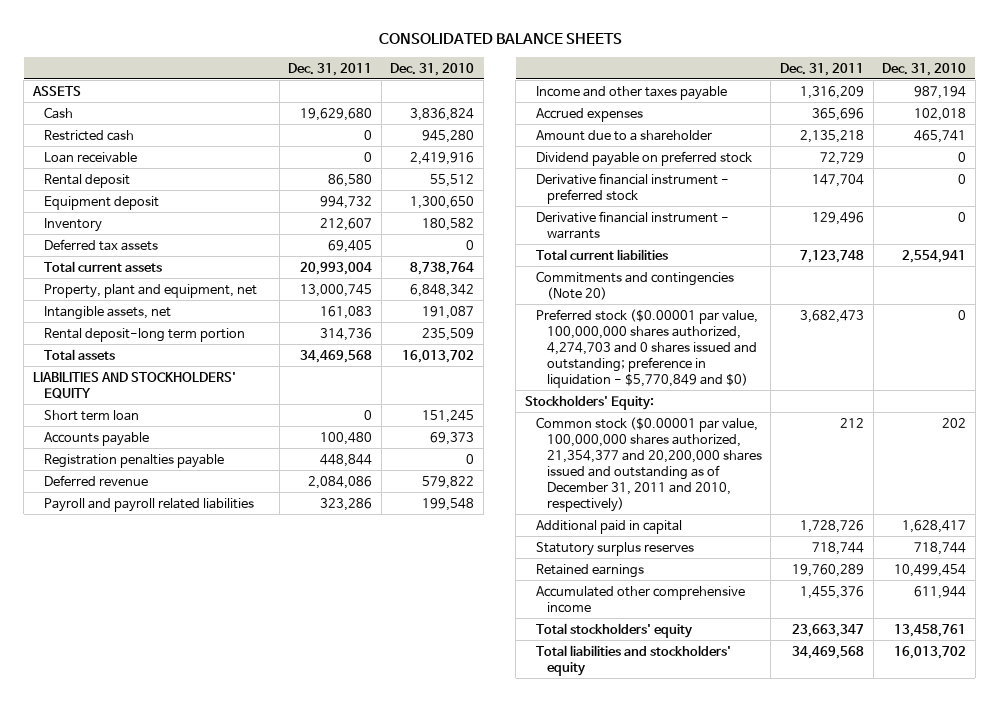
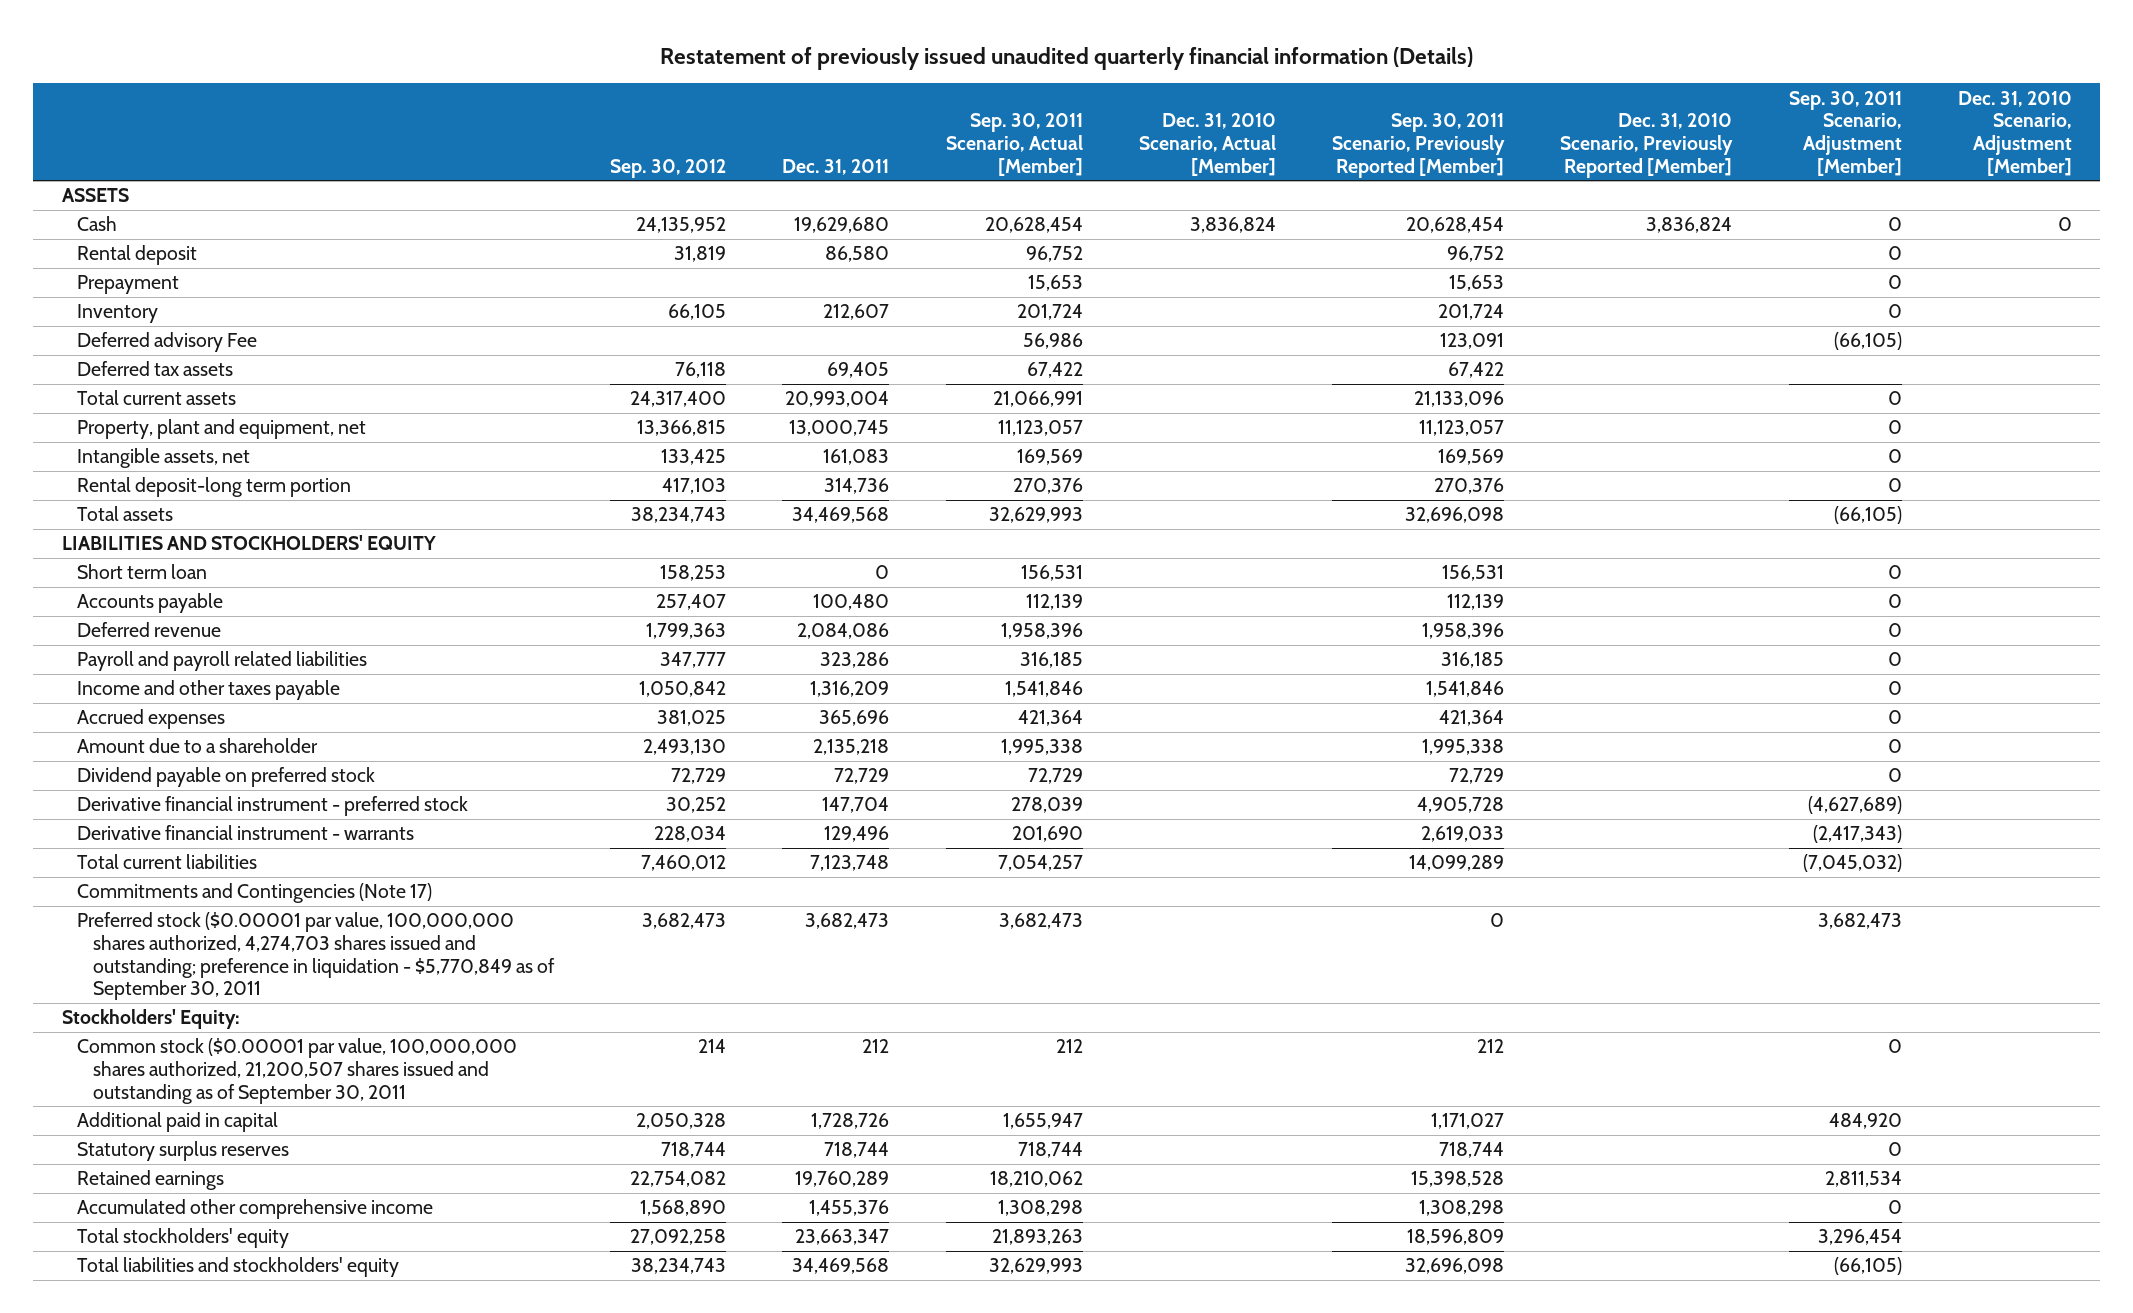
- CONSOLIDATED BALANCE SHEETS
+ Restatement of previously issued unaudited quarterly financial information (Details)
- | Dec. 31, 2011 | Dec. 31, 2010
+ | Sep. 30, 2012 | Dec. 31, 2011 | Sep. 30, 2011 Scenario, Actual [Member] | Dec. 31, 2010 Scenario, Actual [Member] | Sep. 30, 2011 Scenario, Previously Reported [Member] | Dec. 31, 2010 Scenario, Previously Reported [Member] | Sep. 30, 2011 Scenario, Adjustment [Member] | Dec. 31, 2010 Scenario, Adjustment [Member]
- Restricted cash | 0 | 945,280
- Loan receivable | 0 | 2,419,916
- Equipment deposit | 994,732 | 1,300,650
+ Prepayment | | | 15,653 | | 15,653 | | 0 |
+ Deferred advisory Fee | | | 56,986 | | 123,091 | | (66,105) |
- Registration penalties payable | 448,844 | 0
- Commitments and contingencies (Note 20)
- Preferred stock ($0.00001 par value, 100,000,000 shares authorized, 4,274,703 and 0 shares issued and outstanding; preference in liquidation - $5,770,849 and $0) | 3,682,473 | 0
+ Commitments and Contingencies (Note 17)
+ Preferred stock ($0.00001 par value, 100,000,000 shares authorized, 4,274,703 shares issued and outstanding; preference in liquidation - $5,770,849 as of September 30, 2011 | 3,682,473 | 3,682,473 | 3,682,473 | | 0 | | 3,682,473 |
- Common stock ($0.00001 par value, 100,000,000 shares authorized, 21,354,377 and 20,200,000 shares issued and outstanding as of December 31, 2011 and 2010, respectively) | 212 | 202
+ Common stock ($0.00001 par value, 100,000,000 shares authorized, 21,200,507 shares issued and outstanding as of September 30, 2011 | 214 | 212 | 212 | | 212 | | 0 |

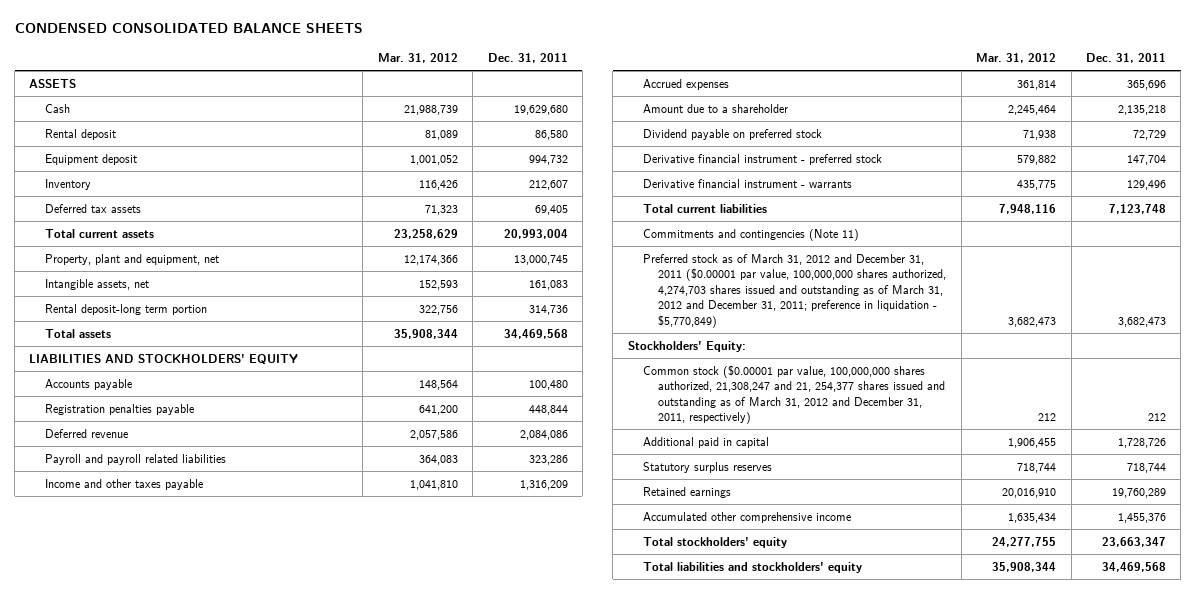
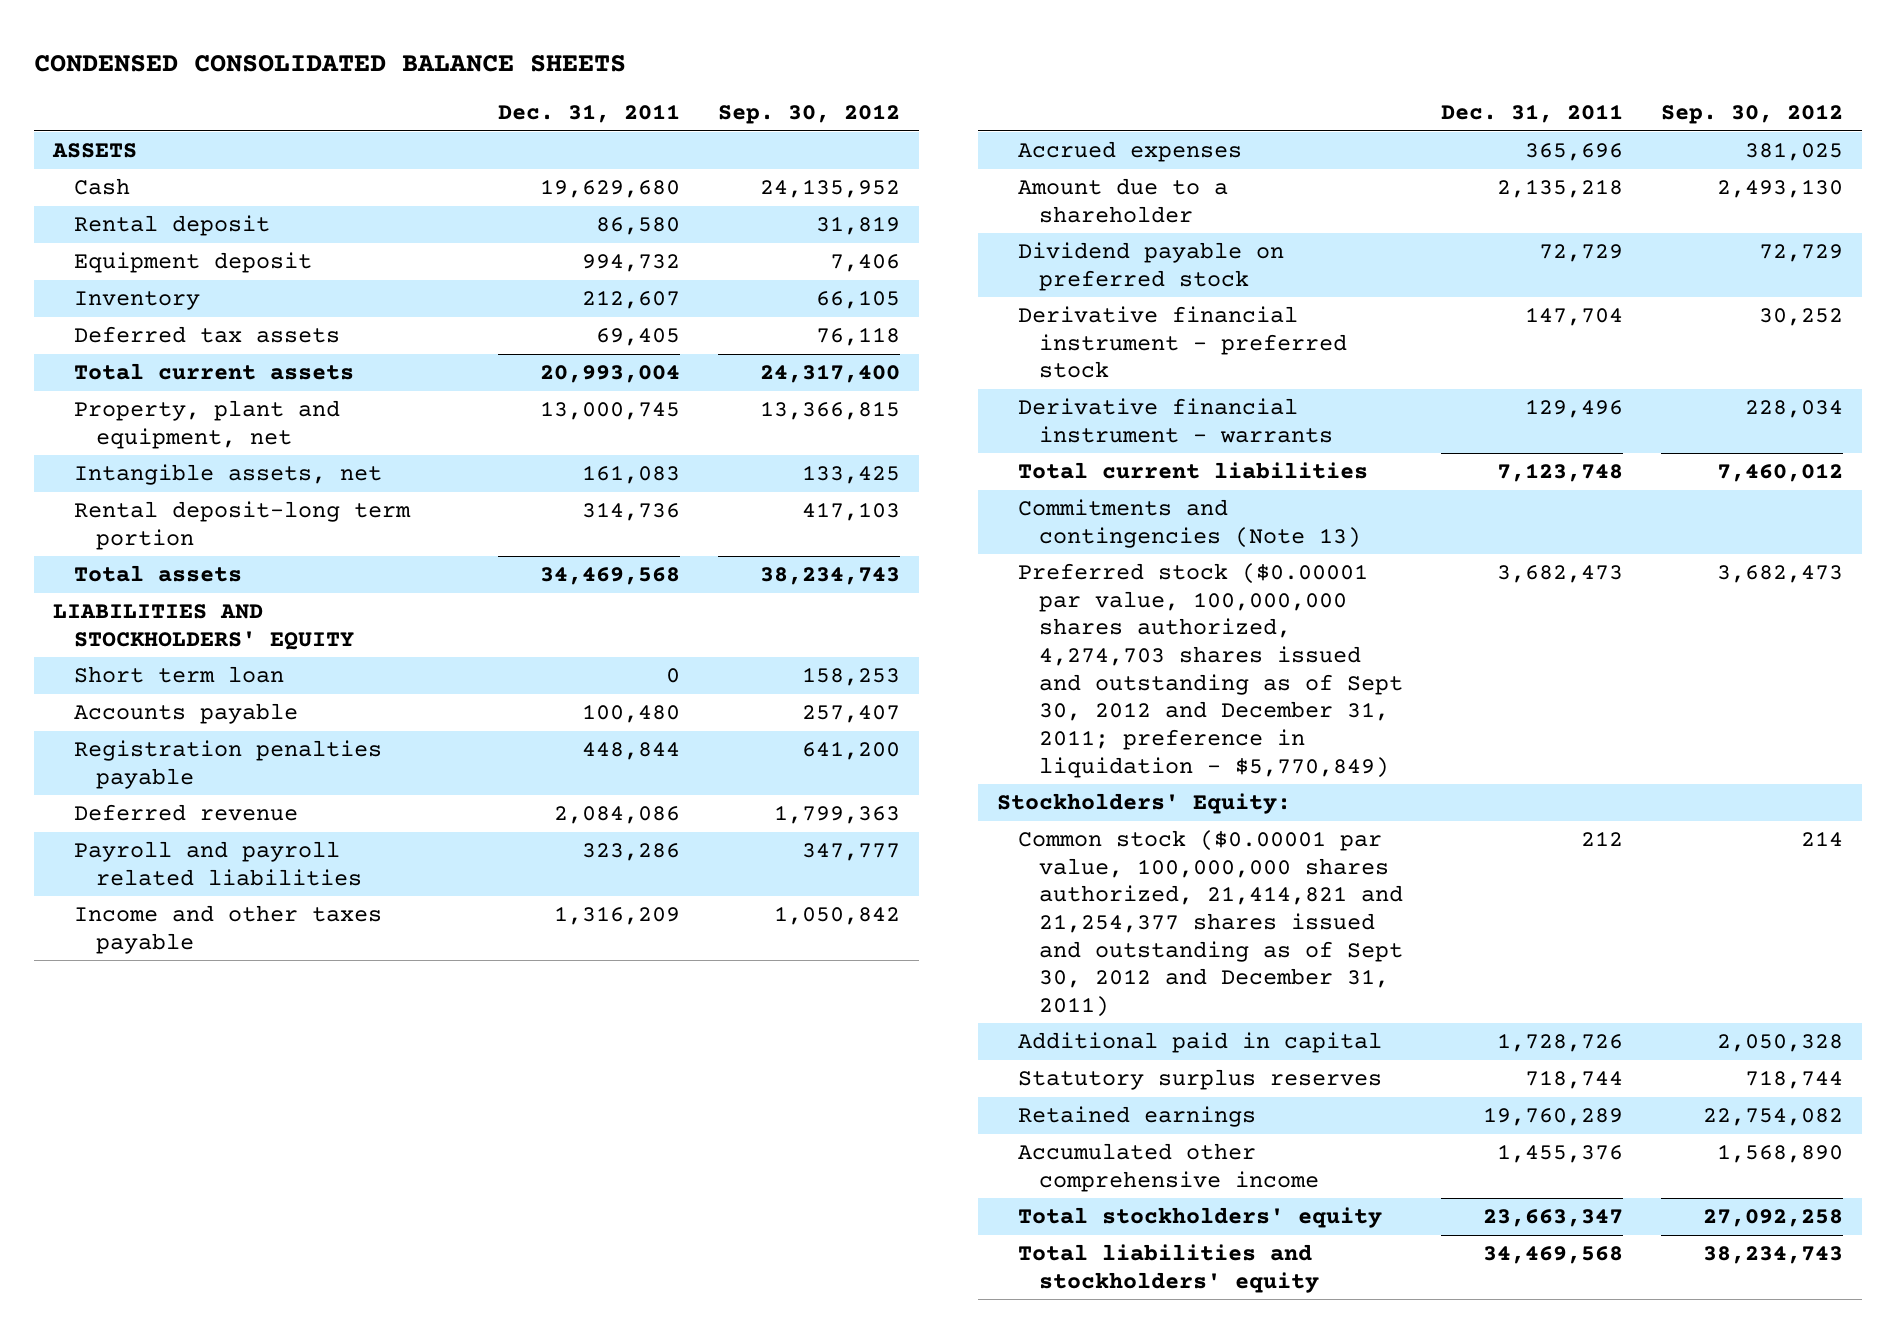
- | Mar. 31, 2012 | Dec. 31, 2011
+ | Dec. 31, 2011 | Sep. 30, 2012
+ Short term loan | 0 | 158,253
- Commitments and contingencies (Note 11)
- Preferred stock as of March 31, 2012 and December 31, 2011 ($0.00001 par value, 100,000,000 shares authorized, 4,274,703 shares issued and outstanding as of March 31, 2012 and December 31, 2011; preference in liquidation - $5,770,849) | 3,682,473 | 3,682,473
+ Commitments and contingencies (Note 13)
+ Preferred stock ($0.00001 par value, 100,000,000 shares authorized, 4,274,703 shares issued and outstanding as of Sept 30, 2012 and December 31, 2011; preference in liquidation - $5,770,849) | 3,682,473 | 3,682,473
- Common stock ($0.00001 par value, 100,000,000 shares authorized, 21,308,247 and 21, 254,377 shares issued and outstanding as of March 31, 2012 and December 31, 2011, respectively) | 212 | 212
+ Common stock ($0.00001 par value, 100,000,000 shares authorized, 21,414,821 and 21,254,377 shares issued and outstanding as of Sept 30, 2012 and December 31, 2011) | 212 | 214

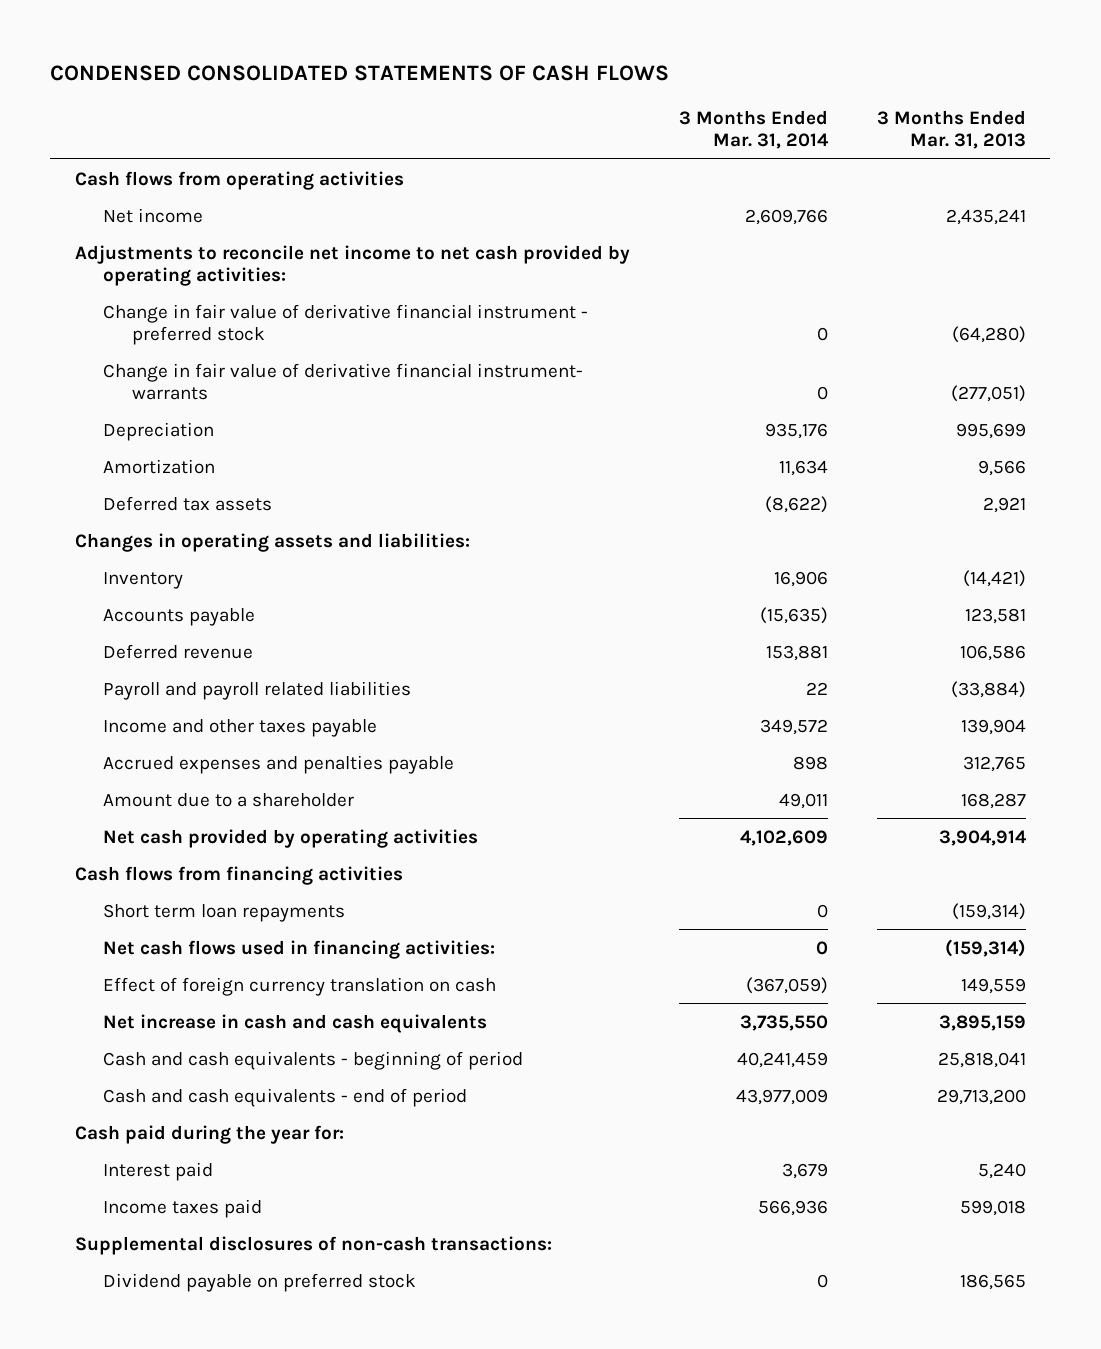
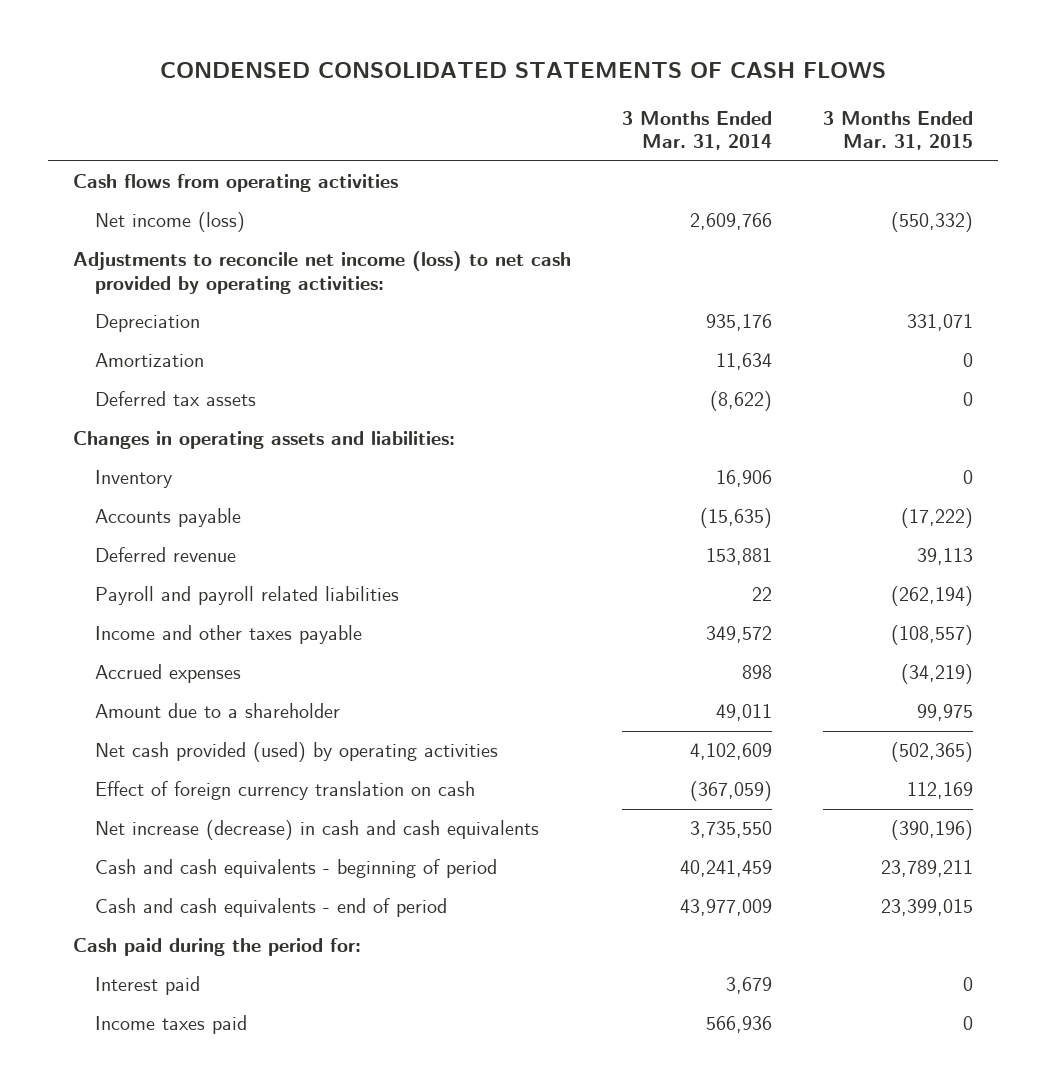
- | 3 Months Ended Mar. 31, 2014 | 3 Months Ended Mar. 31, 2013
+ | 3 Months Ended Mar. 31, 2014 | 3 Months Ended Mar. 31, 2015
- Net income | 2,609,766 | 2,435,241
- Adjustments to reconcile net income to net cash provided by operating activities:
- Change in fair value of derivative financial instrument - preferred stock | 0 | (64,280)
- Change in fair value of derivative financial instrument- warrants | 0 | (277,051)
+ Net income (loss) | 2,609,766 | (550,332)
+ Adjustments to reconcile net income (loss) to net cash provided by operating activities:
- Accrued expenses and penalties payable | 898 | 312,765
+ Accrued expenses | 898 | (34,219)
- Net cash provided by operating activities | 4,102,609 | 3,904,914
- Cash flows from financing activities
- Short term loan repayments | 0 | (159,314)
- Net cash flows used in financing activities: | 0 | (159,314)
+ Net cash provided (used) by operating activities | 4,102,609 | (502,365)
- Net increase in cash and cash equivalents | 3,735,550 | 3,895,159
+ Net increase (decrease) in cash and cash equivalents | 3,735,550 | (390,196)
- Cash paid during the year for:
+ Cash paid during the period for:
- Supplemental disclosures of non-cash transactions:
- Dividend payable on preferred stock | 0 | 186,565

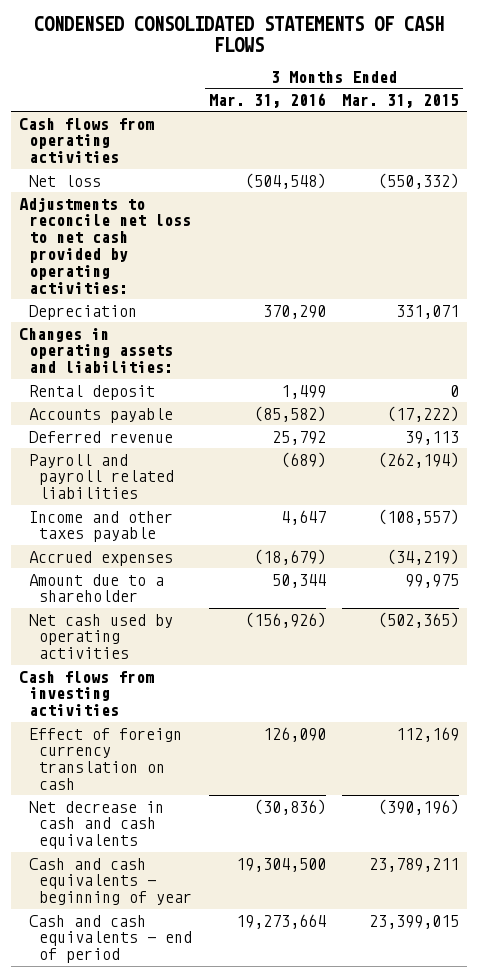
- | 3 Months Ended Mar. 31, 2014 | 3 Months Ended Mar. 31, 2015
+ | 3 Months Ended Mar. 31, 2016 | 3 Months Ended Mar. 31, 2015
- Net income (loss) | 2,609,766 | (550,332)
- Adjustments to reconcile net income (loss) to net cash provided by operating activities:
+ Net loss | (504,548) | (550,332)
+ Adjustments to reconcile net loss to net cash provided by operating activities:
- Amortization | 11,634 | 0
- Deferred tax assets | (8,622) | 0
- Inventory | 16,906 | 0
+ Rental deposit | 1,499 | 0
- Net cash provided (used) by operating activities | 4,102,609 | (502,365)
+ Net cash used by operating activities | (156,926) | (502,365)
+ Cash flows from investing activities
- Net increase (decrease) in cash and cash equivalents | 3,735,550 | (390,196)
- Cash and cash equivalents - beginning of period | 40,241,459 | 23,789,211
+ Net decrease in cash and cash equivalents | (30,836) | (390,196)
+ Cash and cash equivalents - beginning of year | 19,304,500 | 23,789,211
- Cash paid during the period for:
- Interest paid | 3,679 | 0
- Income taxes paid | 566,936 | 0

